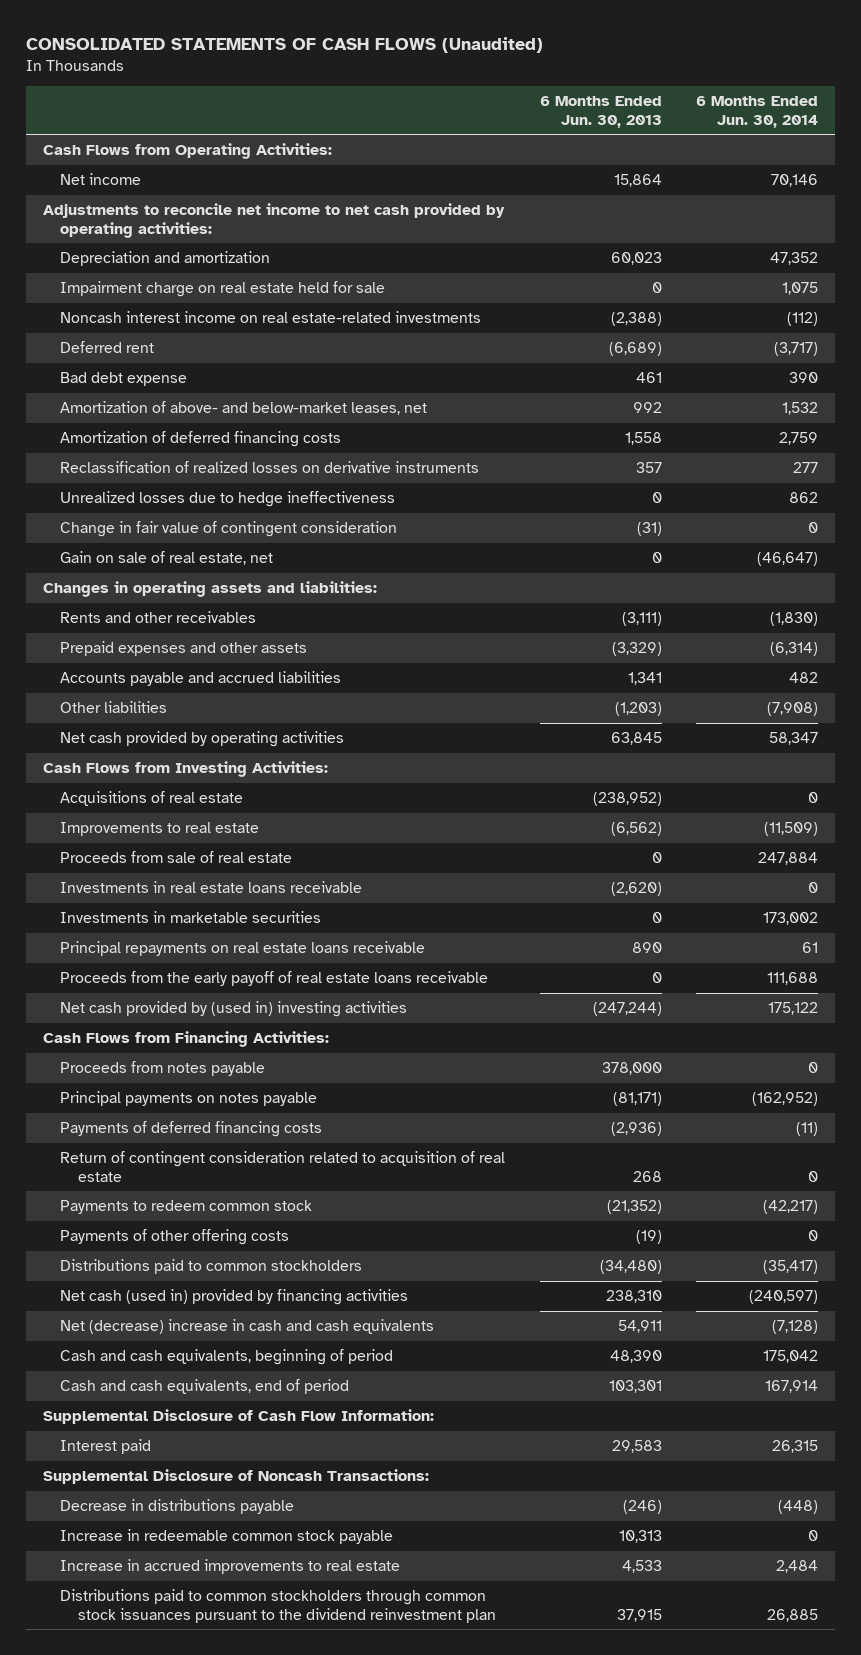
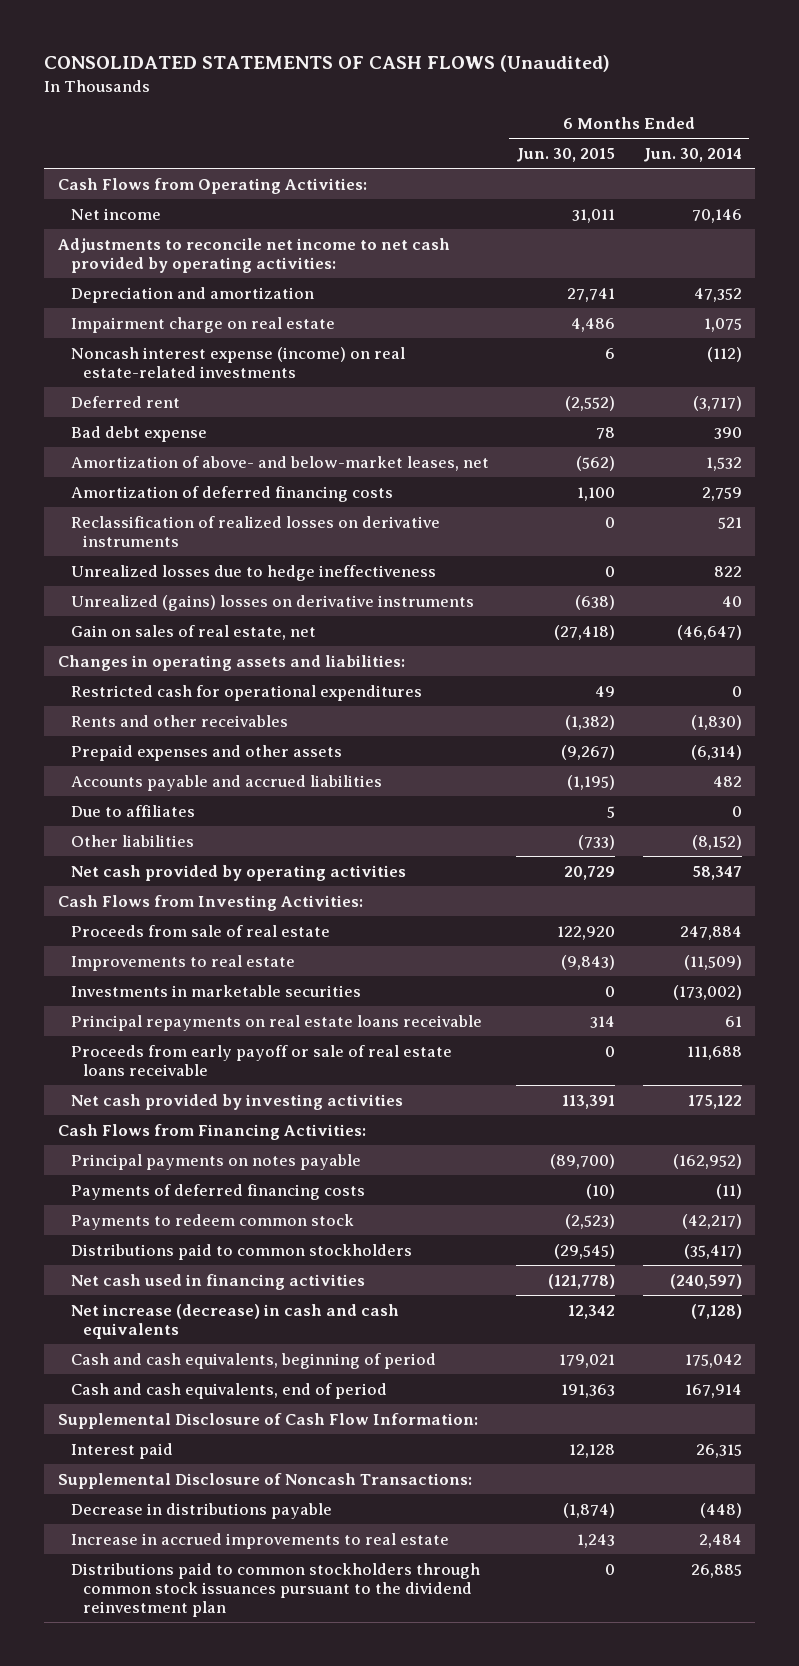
- | 6 Months Ended Jun. 30, 2013 | 6 Months Ended Jun. 30, 2014
+ | 6 Months Ended Jun. 30, 2015 | 6 Months Ended Jun. 30, 2014
- Impairment charge on real estate held for sale | 0 | 1,075
- Noncash interest income on real estate-related investments | (2,388) | (112)
+ Impairment charge on real estate | 4,486 | 1,075
+ Noncash interest expense (income) on real estate-related investments | 6 | (112)
- Reclassification of realized losses on derivative instruments | 357 | 277
- Unrealized losses due to hedge ineffectiveness | 0 | 862
- Change in fair value of contingent consideration | (31) | 0
- Gain on sale of real estate, net | 0 | (46,647)
+ Reclassification of realized losses on derivative instruments | 0 | 521
+ Unrealized losses due to hedge ineffectiveness | 0 | 822
+ Unrealized (gains) losses on derivative instruments | (638) | 40
+ Gain on sales of real estate, net | (27,418) | (46,647)
+ Restricted cash for operational expenditures | 49 | 0
- Other liabilities | (1,203) | (7,908)
+ Due to affiliates | 5 | 0
+ Other liabilities | (733) | (8,152)
- Acquisitions of real estate | (238,952) | 0
- Investments in real estate loans receivable | (2,620) | 0
- Investments in marketable securities | 0 | 173,002
moved down: Improvements to real estate | (9,843) | (11,509)
+ Investments in marketable securities | 0 | (173,002)
- Proceeds from the early payoff of real estate loans receivable | 0 | 111,688
- Net cash provided by (used in) investing activities | (247,244) | 175,122
+ Proceeds from early payoff or sale of real estate loans receivable | 0 | 111,688
+ Net cash provided by investing activities | 113,391 | 175,122
- Proceeds from notes payable | 378,000 | 0
- Return of contingent consideration related to acquisition of real estate | 268 | 0
- Payments of other offering costs | (19) | 0
- Net cash (used in) provided by financing activities | 238,310 | (240,597)
- Net (decrease) increase in cash and cash equivalents | 54,911 | (7,128)
+ Net cash used in financing activities | (121,778) | (240,597)
+ Net increase (decrease) in cash and cash equivalents | 12,342 | (7,128)
- Increase in redeemable common stock payable | 10,313 | 0

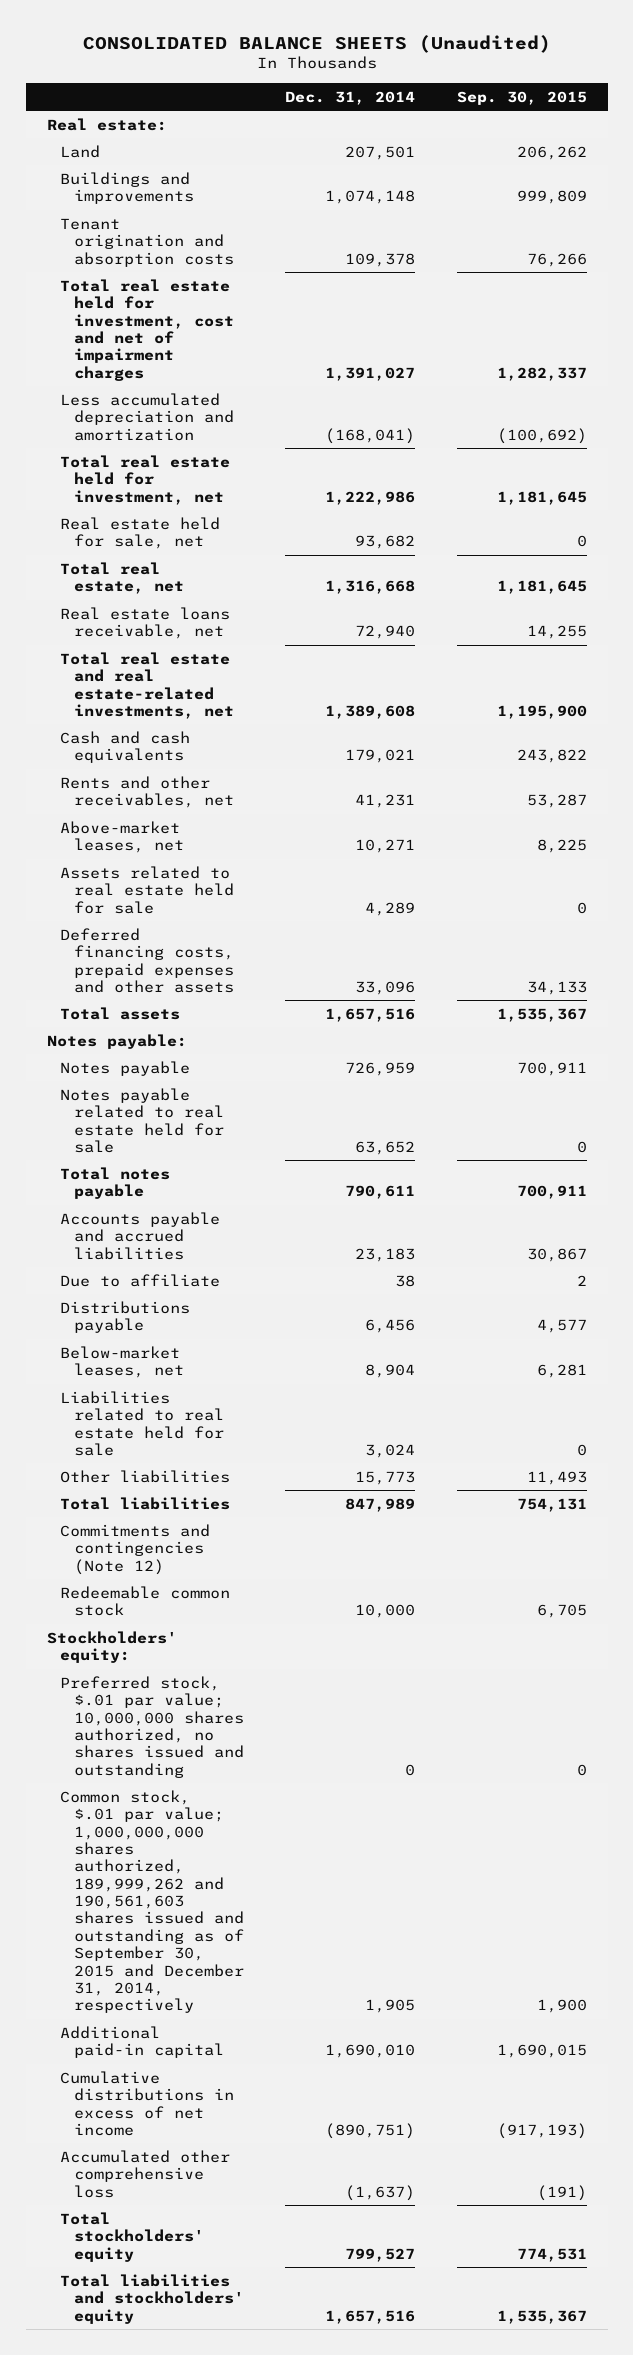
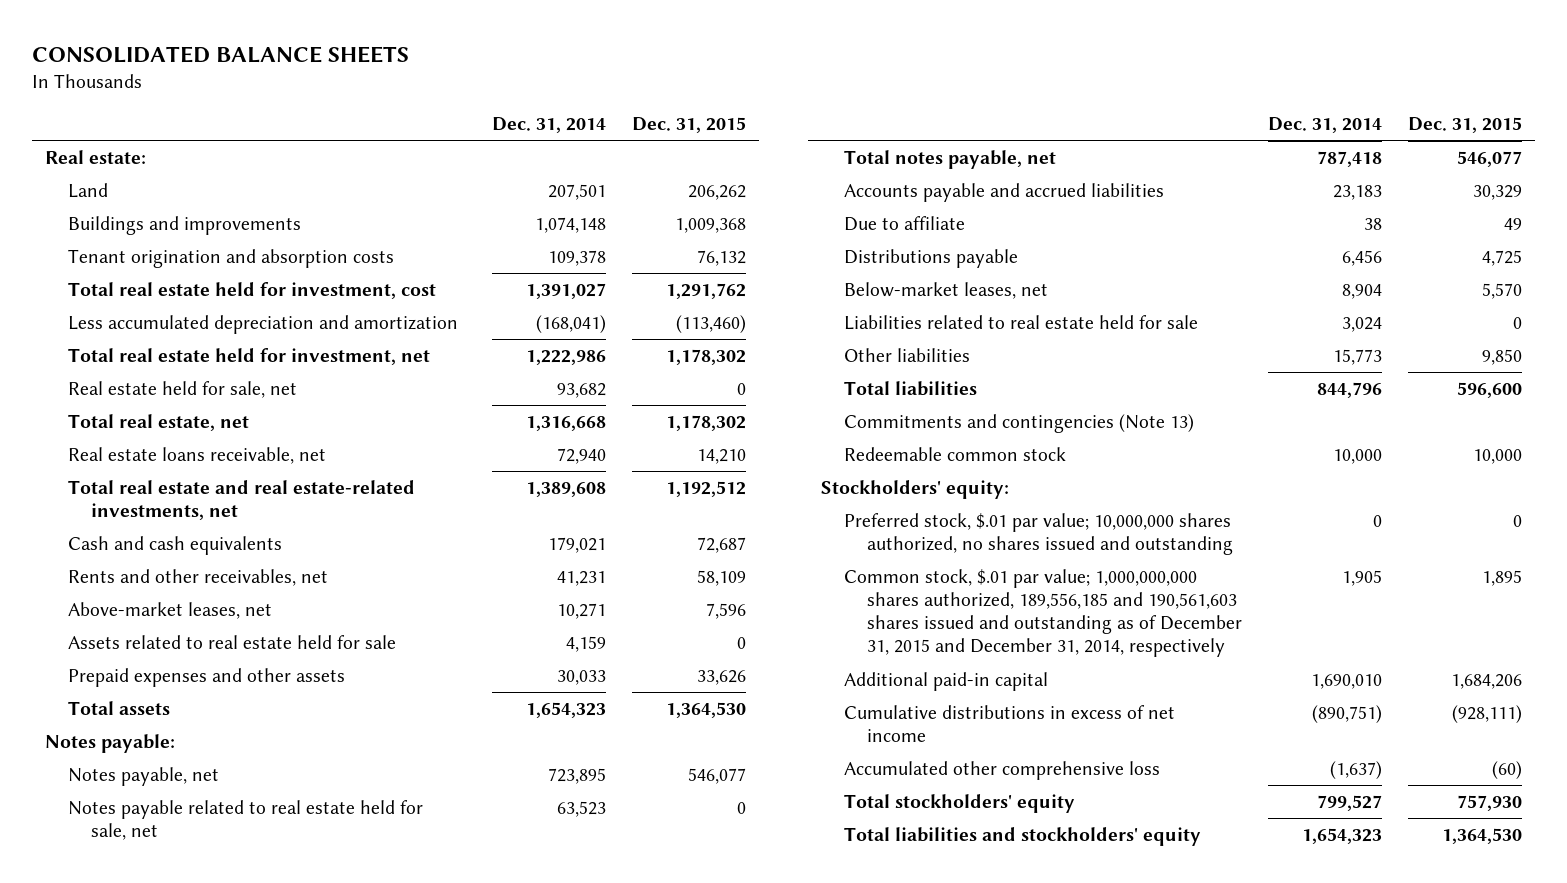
- CONSOLIDATED BALANCE SHEETS (Unaudited)
+ CONSOLIDATED BALANCE SHEETS
- | Dec. 31, 2014 | Sep. 30, 2015
+ | Dec. 31, 2014 | Dec. 31, 2015
- Total real estate held for investment, cost and net of impairment charges | 1,391,027 | 1,282,337
+ Total real estate held for investment, cost | 1,391,027 | 1,291,762
- Assets related to real estate held for sale | 4,289 | 0
- Deferred financing costs, prepaid expenses and other assets | 33,096 | 34,133
- Total assets | 1,657,516 | 1,535,367
+ Assets related to real estate held for sale | 4,159 | 0
+ Prepaid expenses and other assets | 30,033 | 33,626
+ Total assets | 1,654,323 | 1,364,530
- Notes payable | 726,959 | 700,911
- Notes payable related to real estate held for sale | 63,652 | 0
- Total notes payable | 790,611 | 700,911
+ Notes payable, net | 723,895 | 546,077
+ Notes payable related to real estate held for sale, net | 63,523 | 0
+ Total notes payable, net | 787,418 | 546,077
- Total liabilities | 847,989 | 754,131
- Commitments and contingencies (Note 12)
+ Total liabilities | 844,796 | 596,600
+ Commitments and contingencies (Note 13)
- Common stock, $.01 par value; 1,000,000,000 shares authorized, 189,999,262 and 190,561,603 shares issued and outstanding as of September 30, 2015 and December 31, 2014, respectively | 1,905 | 1,900
+ Common stock, $.01 par value; 1,000,000,000 shares authorized, 189,556,185 and 190,561,603 shares issued and outstanding as of December 31, 2015 and December 31, 2014, respectively | 1,905 | 1,895
- Total liabilities and stockholders' equity | 1,657,516 | 1,535,367
+ Total liabilities and stockholders' equity | 1,654,323 | 1,364,530

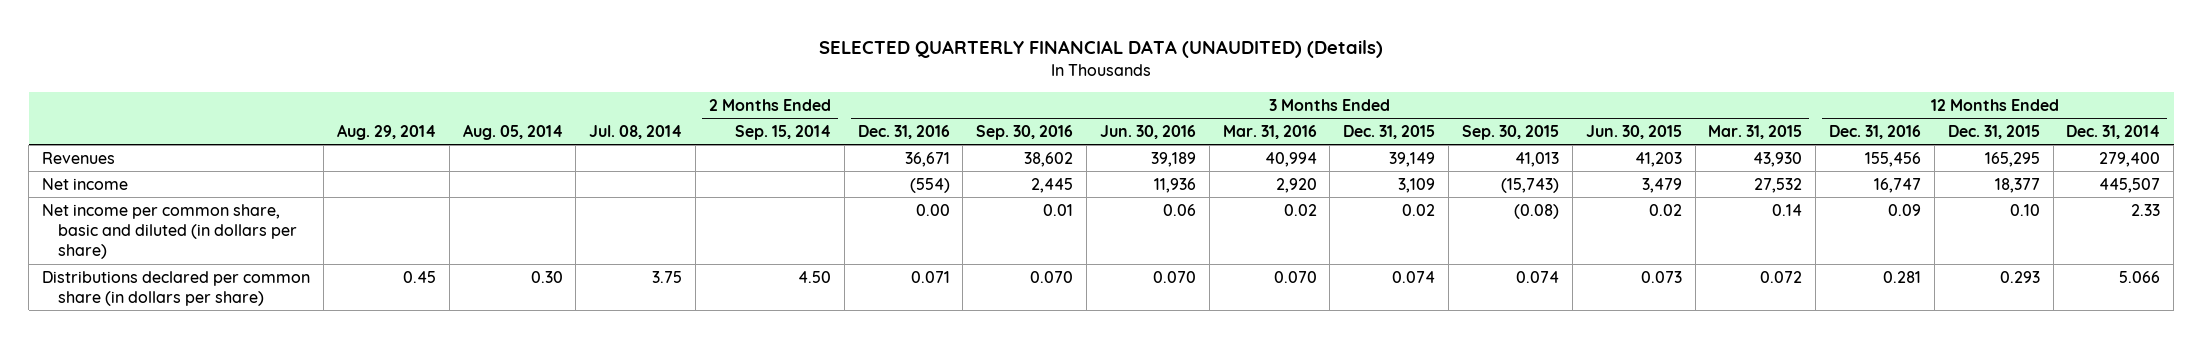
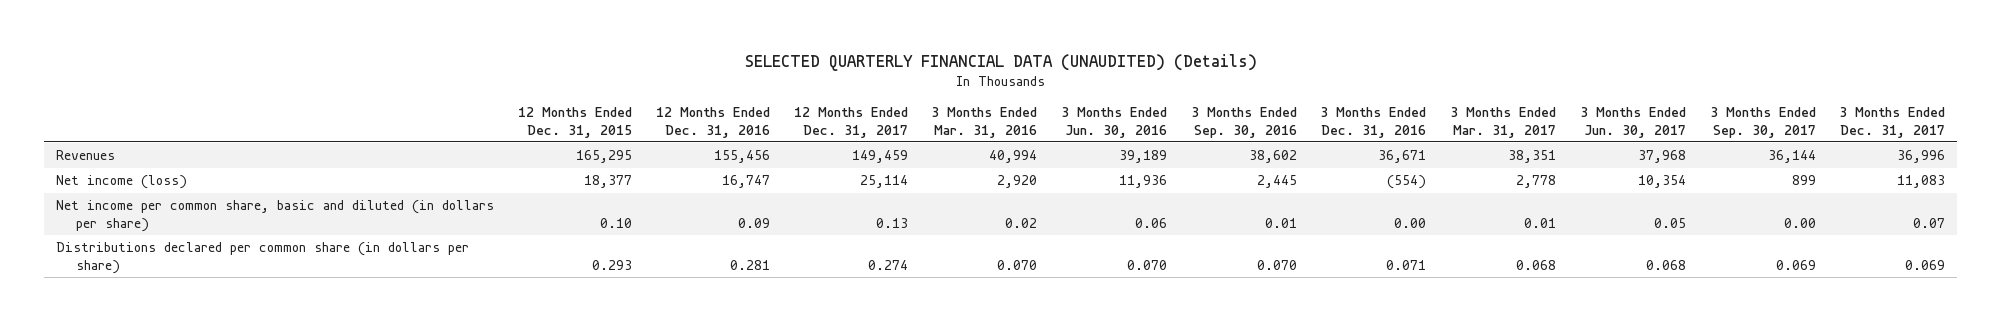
- | Aug. 29, 2014 | Aug. 05, 2014 | Jul. 08, 2014 | 2 Months Ended Sep. 15, 2014 | 3 Months Ended Dec. 31, 2016 | 3 Months Ended Sep. 30, 2016 | 3 Months Ended Jun. 30, 2016 | 3 Months Ended Mar. 31, 2016 | 3 Months Ended Dec. 31, 2015 | 3 Months Ended Sep. 30, 2015 | 3 Months Ended Jun. 30, 2015 | 3 Months Ended Mar. 31, 2015 | 12 Months Ended Dec. 31, 2016 | 12 Months Ended Dec. 31, 2015 | 12 Months Ended Dec. 31, 2014
+ | 12 Months Ended Dec. 31, 2015 | 12 Months Ended Dec. 31, 2016 | 12 Months Ended Dec. 31, 2017 | 3 Months Ended Mar. 31, 2016 | 3 Months Ended Jun. 30, 2016 | 3 Months Ended Sep. 30, 2016 | 3 Months Ended Dec. 31, 2016 | 3 Months Ended Mar. 31, 2017 | 3 Months Ended Jun. 30, 2017 | 3 Months Ended Sep. 30, 2017 | 3 Months Ended Dec. 31, 2017
- Net income | | | | | (554) | 2,445 | 11,936 | 2,920 | 3,109 | (15,743) | 3,479 | 27,532 | 16,747 | 18,377 | 445,507
+ Net income (loss) | 18,377 | 16,747 | 25,114 | 2,920 | 11,936 | 2,445 | (554) | 2,778 | 10,354 | 899 | 11,083

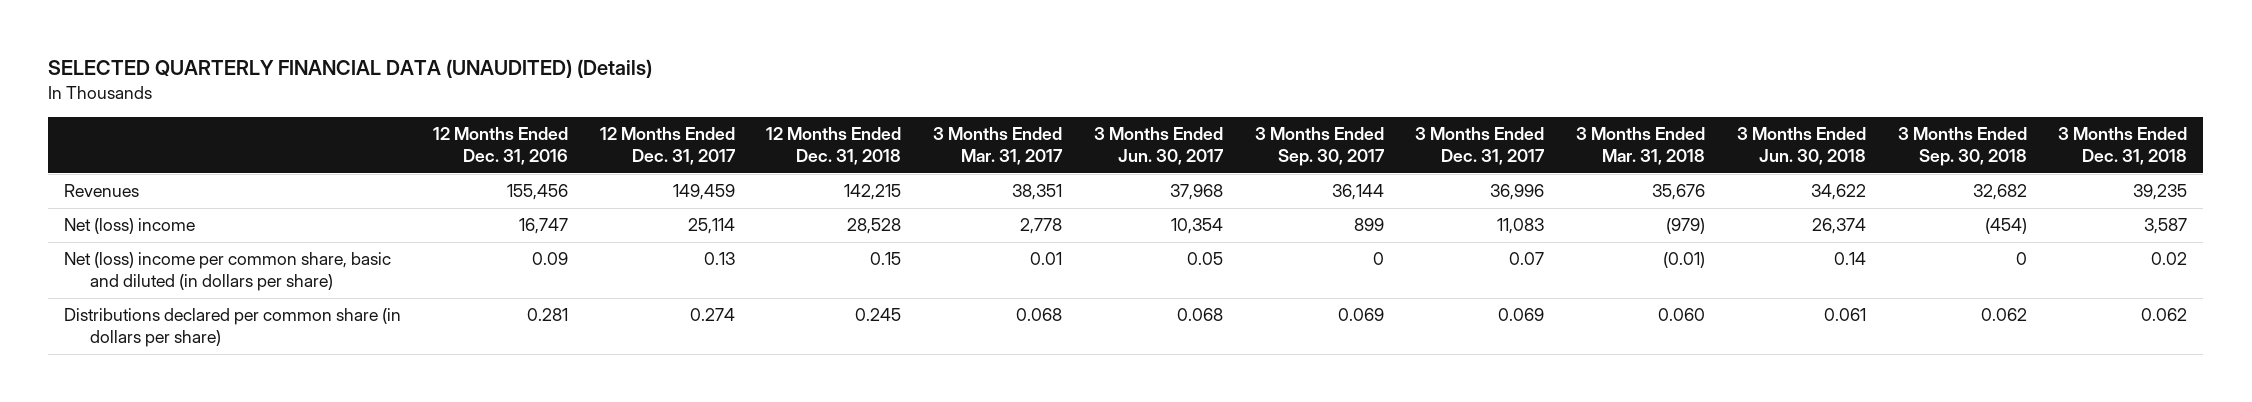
- | 12 Months Ended Dec. 31, 2015 | 12 Months Ended Dec. 31, 2016 | 12 Months Ended Dec. 31, 2017 | 3 Months Ended Mar. 31, 2016 | 3 Months Ended Jun. 30, 2016 | 3 Months Ended Sep. 30, 2016 | 3 Months Ended Dec. 31, 2016 | 3 Months Ended Mar. 31, 2017 | 3 Months Ended Jun. 30, 2017 | 3 Months Ended Sep. 30, 2017 | 3 Months Ended Dec. 31, 2017
+ | 12 Months Ended Dec. 31, 2016 | 12 Months Ended Dec. 31, 2017 | 12 Months Ended Dec. 31, 2018 | 3 Months Ended Mar. 31, 2017 | 3 Months Ended Jun. 30, 2017 | 3 Months Ended Sep. 30, 2017 | 3 Months Ended Dec. 31, 2017 | 3 Months Ended Mar. 31, 2018 | 3 Months Ended Jun. 30, 2018 | 3 Months Ended Sep. 30, 2018 | 3 Months Ended Dec. 31, 2018
- Net income (loss) | 18,377 | 16,747 | 25,114 | 2,920 | 11,936 | 2,445 | (554) | 2,778 | 10,354 | 899 | 11,083
- Net income per common share, basic and diluted (in dollars per share) | 0.10 | 0.09 | 0.13 | 0.02 | 0.06 | 0.01 | 0.00 | 0.01 | 0.05 | 0.00 | 0.07
+ Net (loss) income | 16,747 | 25,114 | 28,528 | 2,778 | 10,354 | 899 | 11,083 | (979) | 26,374 | (454) | 3,587
+ Net (loss) income per common share, basic and diluted (in dollars per share) | 0.09 | 0.13 | 0.15 | 0.01 | 0.05 | 0 | 0.07 | (0.01) | 0.14 | 0 | 0.02

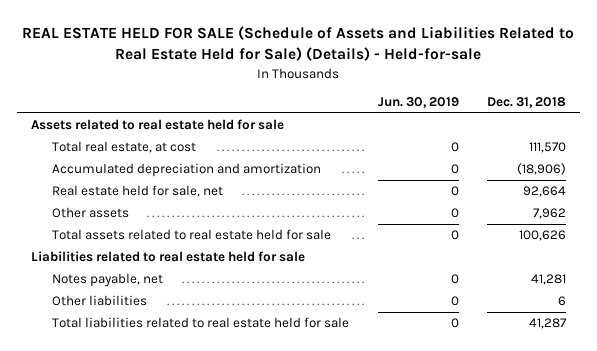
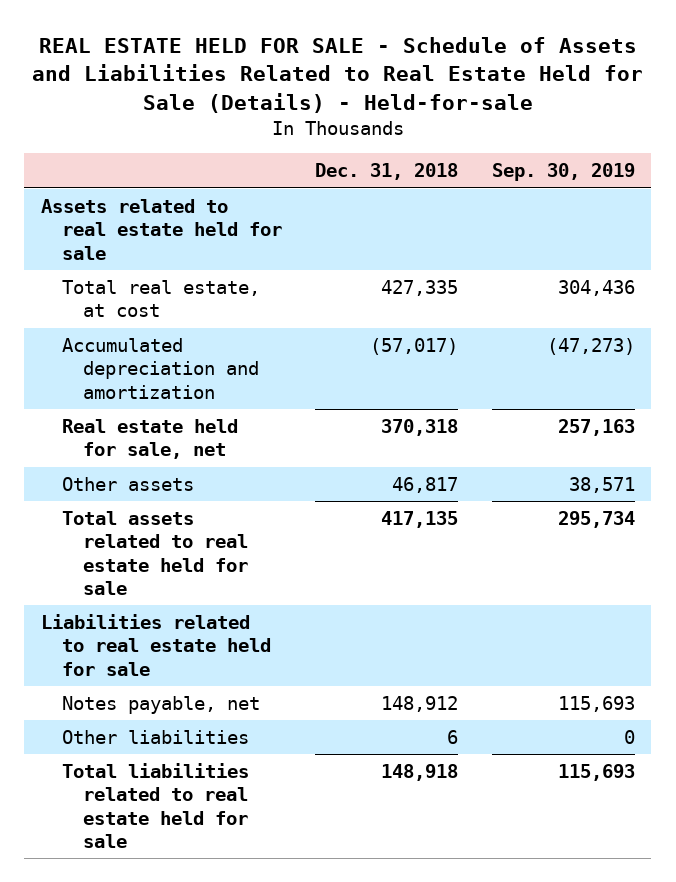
- REAL ESTATE HELD FOR SALE (Schedule of Assets and Liabilities Related to Real Estate Held for Sale) (Details) - Held-for-sale
+ REAL ESTATE HELD FOR SALE - Schedule of Assets and Liabilities Related to Real Estate Held for Sale (Details) - Held-for-sale
- | Jun. 30, 2019 | Dec. 31, 2018
+ | Dec. 31, 2018 | Sep. 30, 2019
- Total real estate, at cost | 0 | 111,570
- Accumulated depreciation and amortization | 0 | (18,906)
- Real estate held for sale, net | 0 | 92,664
- Other assets | 0 | 7,962
- Total assets related to real estate held for sale | 0 | 100,626
+ Total real estate, at cost | 427,335 | 304,436
+ Accumulated depreciation and amortization | (57,017) | (47,273)
+ Real estate held for sale, net | 370,318 | 257,163
+ Other assets | 46,817 | 38,571
+ Total assets related to real estate held for sale | 417,135 | 295,734
- Notes payable, net | 0 | 41,281
+ Notes payable, net | 148,912 | 115,693
- Total liabilities related to real estate held for sale | 0 | 41,287
+ Total liabilities related to real estate held for sale | 148,918 | 115,693

